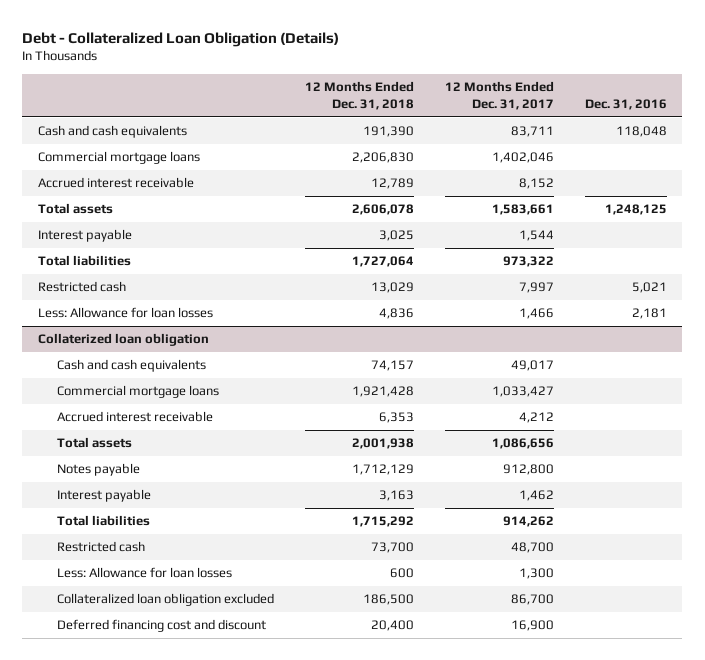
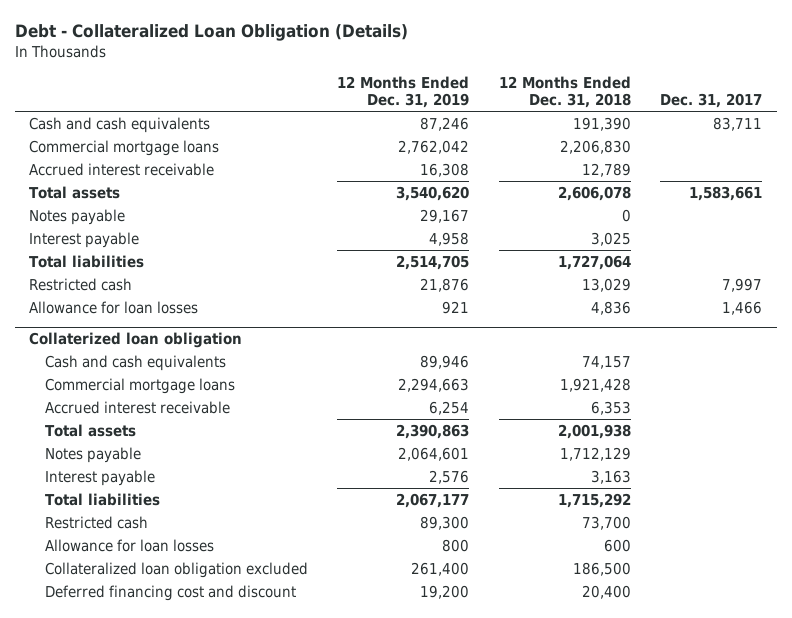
- | 12 Months Ended Dec. 31, 2018 | 12 Months Ended Dec. 31, 2017 | Dec. 31, 2016
+ | 12 Months Ended Dec. 31, 2019 | 12 Months Ended Dec. 31, 2018 | Dec. 31, 2017
+ Notes payable | 29,167 | 0 |
- Less: Allowance for loan losses | 4,836 | 1,466 | 2,181
+ Allowance for loan losses | 921 | 4,836 | 1,466
@ Collaterized loan obligation
- Less: Allowance for loan losses | 600 | 1,300 |
+ Allowance for loan losses | 800 | 600 |

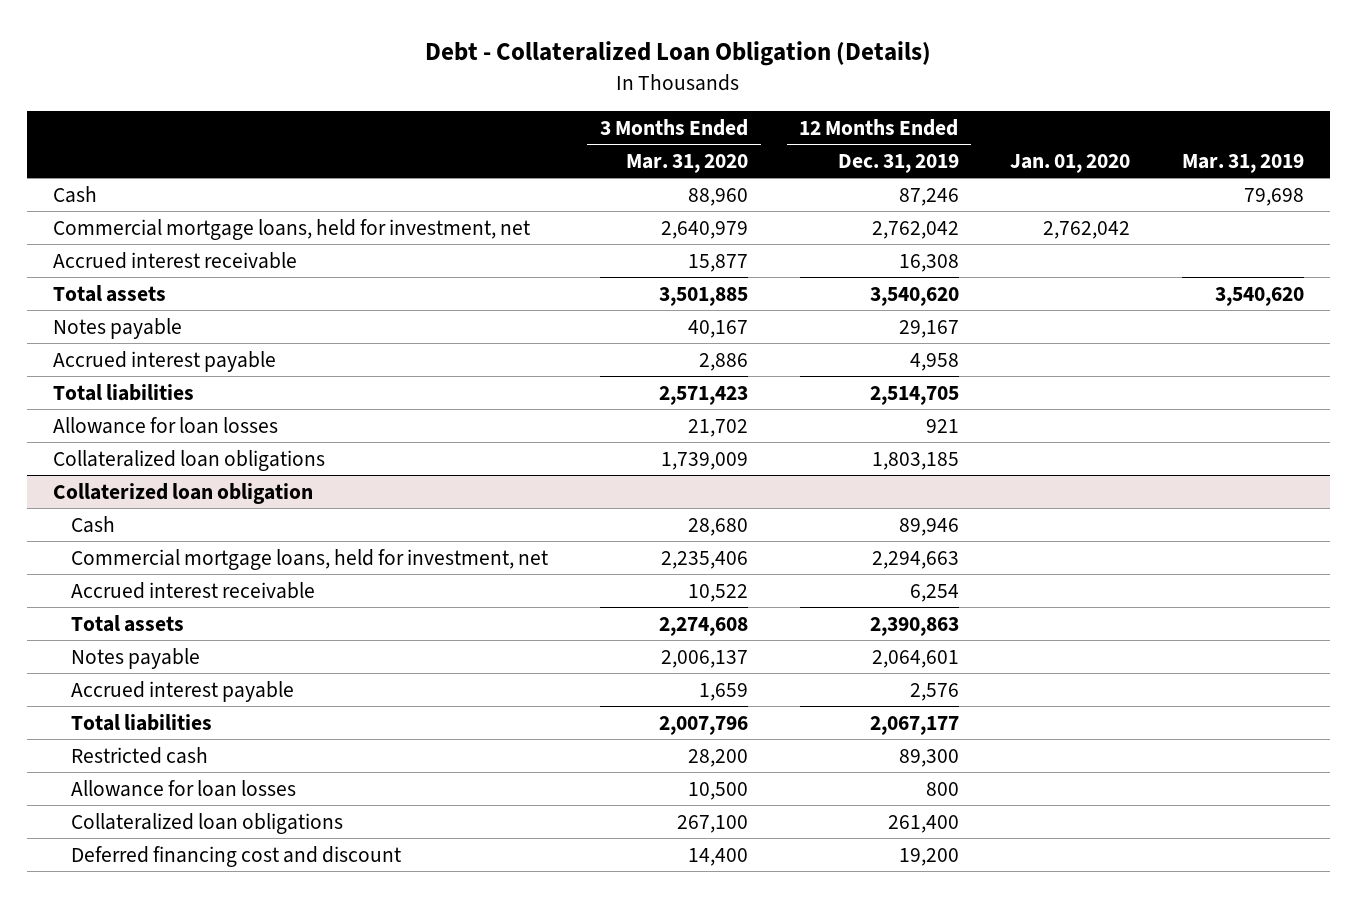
- | 12 Months Ended Dec. 31, 2019 | 12 Months Ended Dec. 31, 2018 | Dec. 31, 2017
+ | 3 Months Ended Mar. 31, 2020 | 12 Months Ended Dec. 31, 2019 | Jan. 01, 2020 | Mar. 31, 2019
- Cash and cash equivalents | 87,246 | 191,390 | 83,711
- Commercial mortgage loans | 2,762,042 | 2,206,830 |
+ Cash | 88,960 | 87,246 | | 79,698
+ Commercial mortgage loans, held for investment, net | 2,640,979 | 2,762,042 | 2,762,042 |
- Interest payable | 4,958 | 3,025 |
+ Accrued interest payable | 2,886 | 4,958 | |
- Restricted cash | 21,876 | 13,029 | 7,997
+ Collateralized loan obligations | 1,739,009 | 1,803,185 | |
@ Collaterized loan obligation
- Cash and cash equivalents | 89,946 | 74,157 |
- Commercial mortgage loans | 2,294,663 | 1,921,428 |
+ Cash | 28,680 | 89,946 | |
+ Commercial mortgage loans, held for investment, net | 2,235,406 | 2,294,663 | |
- Interest payable | 2,576 | 3,163 |
+ Accrued interest payable | 1,659 | 2,576 | |
- Collateralized loan obligation excluded | 261,400 | 186,500 |
+ Collateralized loan obligations | 267,100 | 261,400 | |

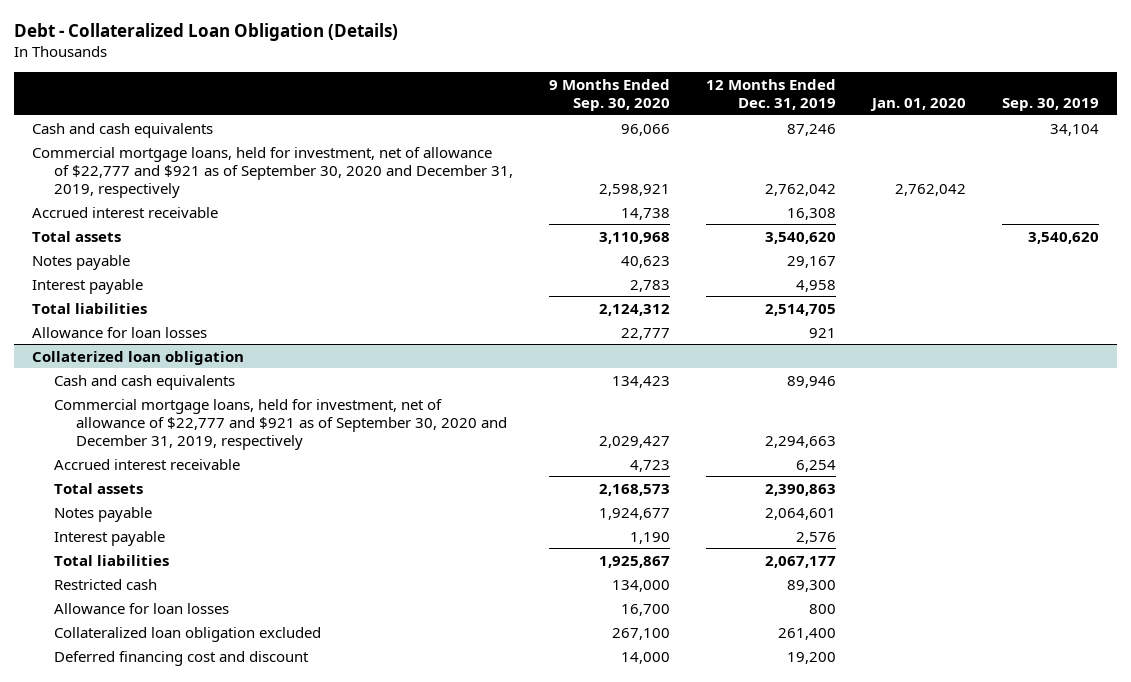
- | 3 Months Ended Mar. 31, 2020 | 12 Months Ended Dec. 31, 2019 | Jan. 01, 2020 | Mar. 31, 2019
+ | 9 Months Ended Sep. 30, 2020 | 12 Months Ended Dec. 31, 2019 | Jan. 01, 2020 | Sep. 30, 2019
- Cash | 88,960 | 87,246 | | 79,698
- Commercial mortgage loans, held for investment, net | 2,640,979 | 2,762,042 | 2,762,042 |
+ Cash and cash equivalents | 96,066 | 87,246 | | 34,104
+ Commercial mortgage loans, held for investment, net of allowance of $22,777 and $921 as of September 30, 2020 and December 31, 2019, respectively | 2,598,921 | 2,762,042 | 2,762,042 |
- Accrued interest payable | 2,886 | 4,958 | |
+ Interest payable | 2,783 | 4,958 | |
- Collateralized loan obligations | 1,739,009 | 1,803,185 | |
@ Collaterized loan obligation
- Cash | 28,680 | 89,946 | |
- Commercial mortgage loans, held for investment, net | 2,235,406 | 2,294,663 | |
+ Cash and cash equivalents | 134,423 | 89,946 | |
+ Commercial mortgage loans, held for investment, net of allowance of $22,777 and $921 as of September 30, 2020 and December 31, 2019, respectively | 2,029,427 | 2,294,663 | |
- Accrued interest payable | 1,659 | 2,576 | |
+ Interest payable | 1,190 | 2,576 | |
- Collateralized loan obligations | 267,100 | 261,400 | |
+ Collateralized loan obligation excluded | 267,100 | 261,400 | |

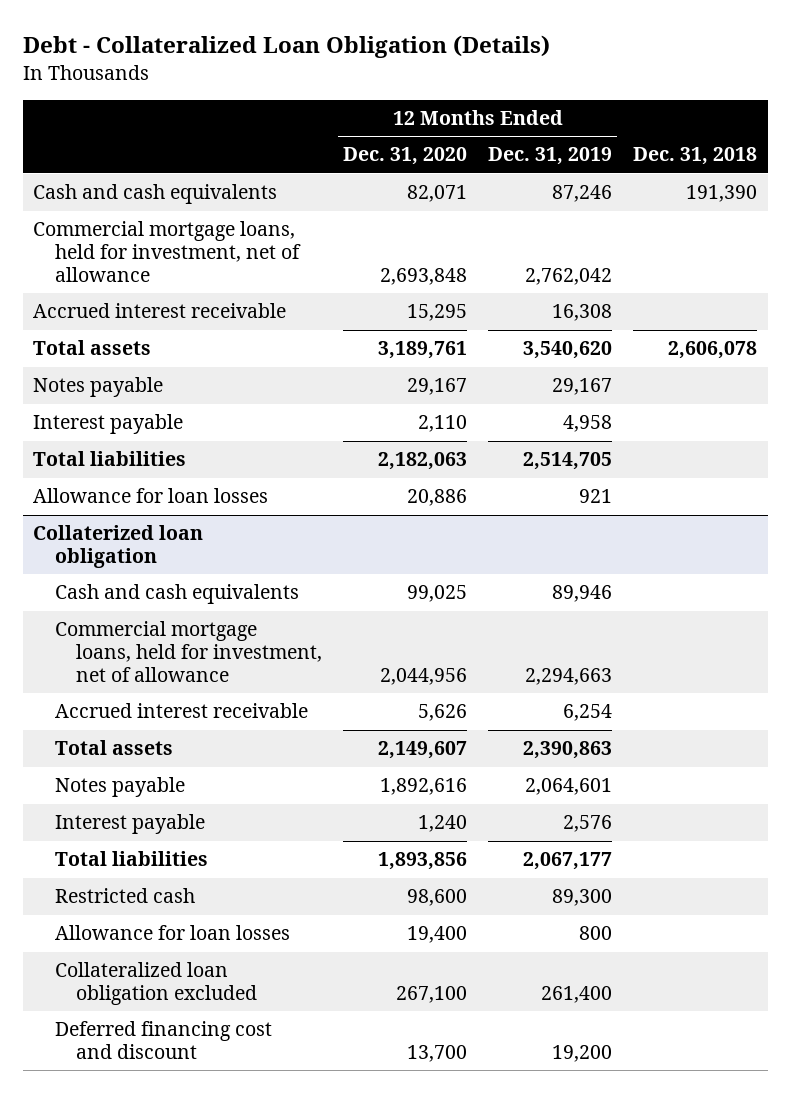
- | 9 Months Ended Sep. 30, 2020 | 12 Months Ended Dec. 31, 2019 | Jan. 01, 2020 | Sep. 30, 2019
+ | 12 Months Ended Dec. 31, 2020 | 12 Months Ended Dec. 31, 2019 | Dec. 31, 2018
- Commercial mortgage loans, held for investment, net of allowance of $22,777 and $921 as of September 30, 2020 and December 31, 2019, respectively | 2,598,921 | 2,762,042 | 2,762,042 |
+ Commercial mortgage loans, held for investment, net of allowance | 2,693,848 | 2,762,042 |
@ Collaterized loan obligation
- Commercial mortgage loans, held for investment, net of allowance of $22,777 and $921 as of September 30, 2020 and December 31, 2019, respectively | 2,029,427 | 2,294,663 | |
+ Commercial mortgage loans, held for investment, net of allowance | 2,044,956 | 2,294,663 |

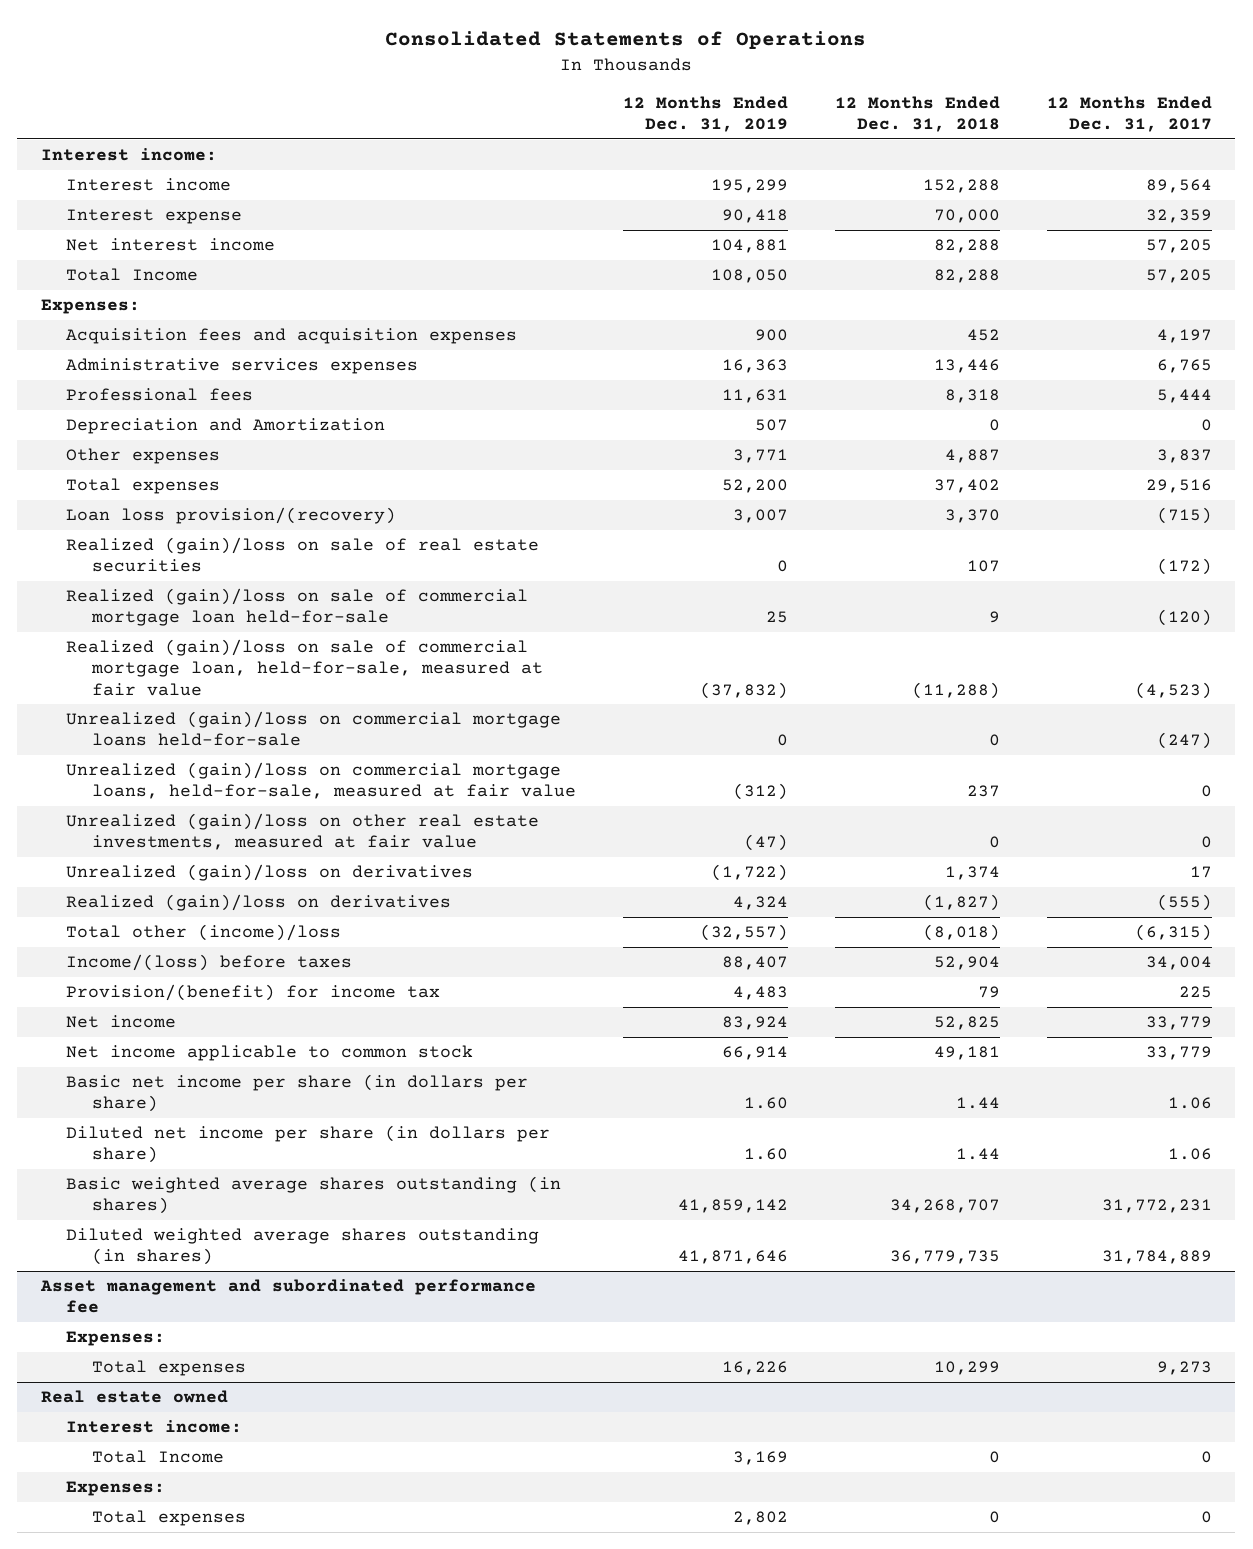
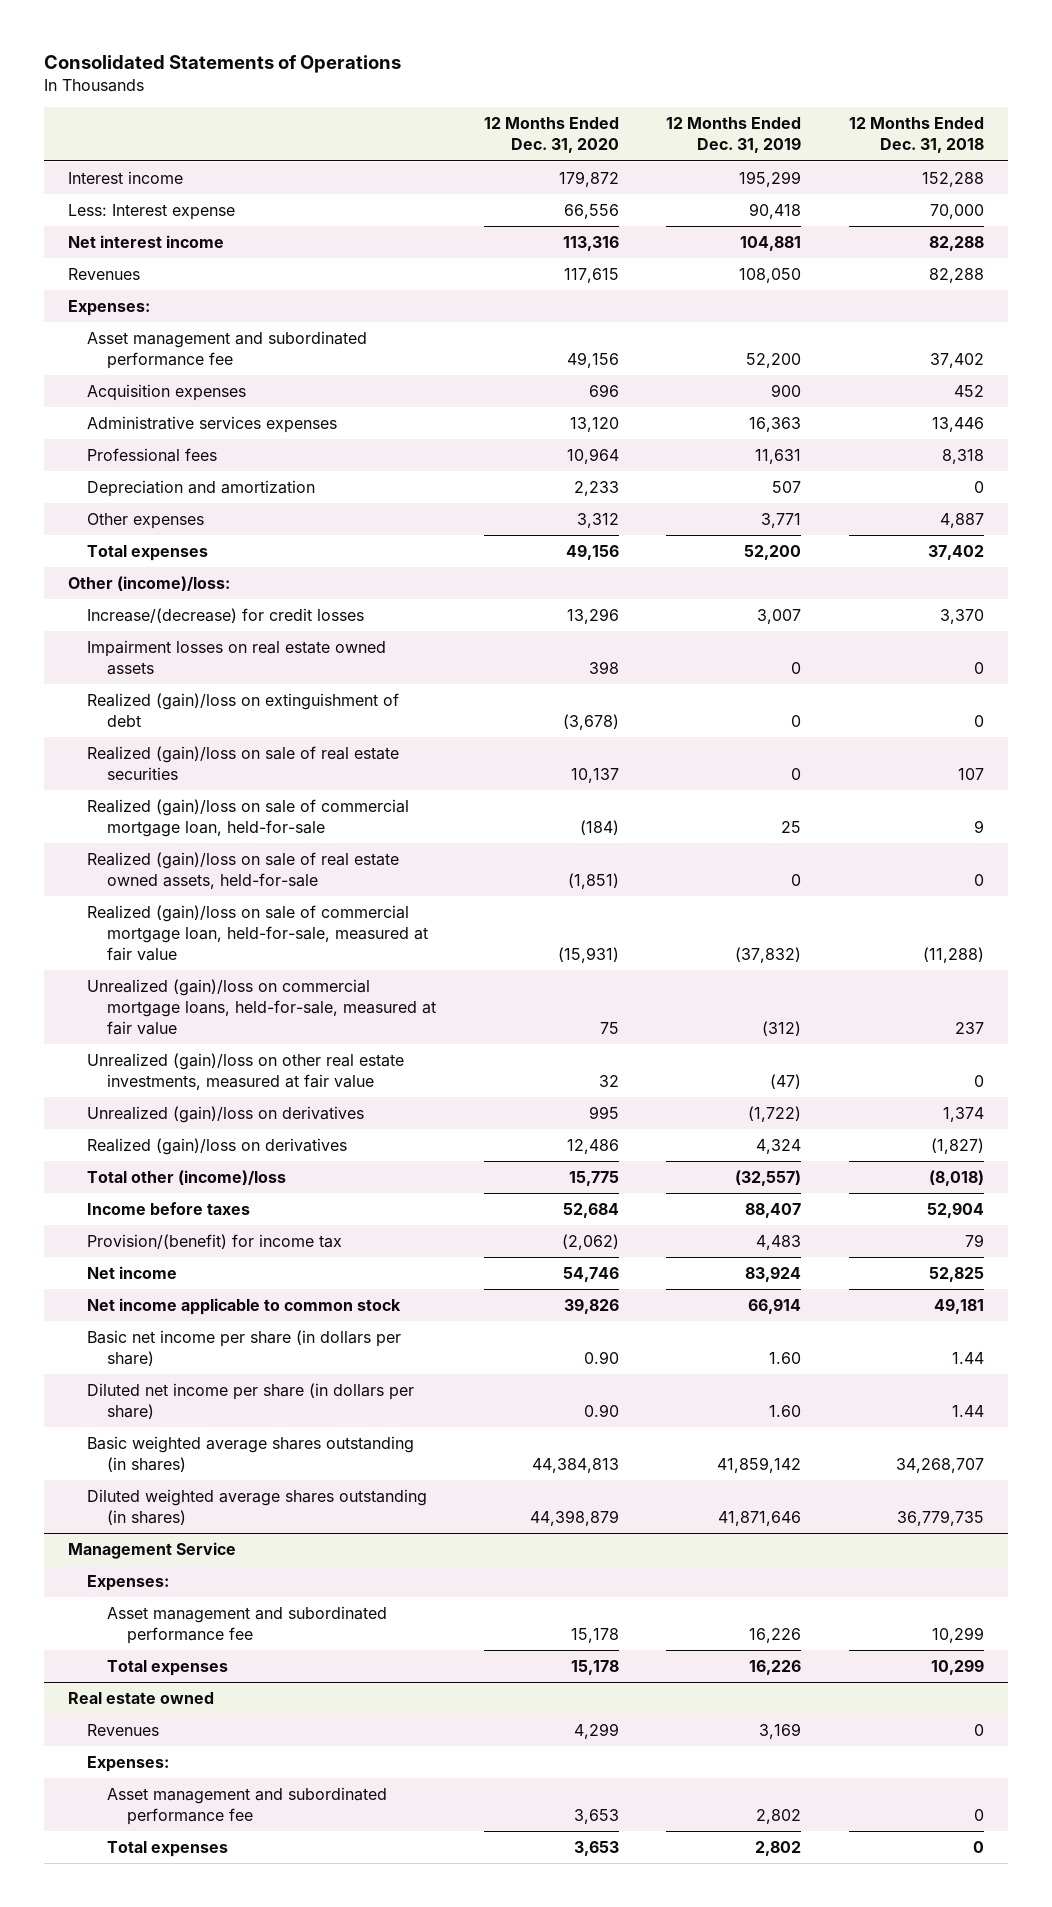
- | 12 Months Ended Dec. 31, 2019 | 12 Months Ended Dec. 31, 2018 | 12 Months Ended Dec. 31, 2017
+ | 12 Months Ended Dec. 31, 2020 | 12 Months Ended Dec. 31, 2019 | 12 Months Ended Dec. 31, 2018
- Interest income:
- Interest expense | 90,418 | 70,000 | 32,359
+ Less: Interest expense | 66,556 | 90,418 | 70,000
- Total Income | 108,050 | 82,288 | 57,205
+ Revenues | 117,615 | 108,050 | 82,288
- Acquisition fees and acquisition expenses | 900 | 452 | 4,197
+ Asset management and subordinated performance fee | 49,156 | 52,200 | 37,402
+ Acquisition expenses | 696 | 900 | 452
- Depreciation and Amortization | 507 | 0 | 0
+ Depreciation and amortization | 2,233 | 507 | 0
- Loan loss provision/(recovery) | 3,007 | 3,370 | (715)
+ Other (income)/loss:
+ Increase/(decrease) for credit losses | 13,296 | 3,007 | 3,370
+ Impairment losses on real estate owned assets | 398 | 0 | 0
+ Realized (gain)/loss on extinguishment of debt | (3,678) | 0 | 0
- Realized (gain)/loss on sale of commercial mortgage loan held-for-sale | 25 | 9 | (120)
+ Realized (gain)/loss on sale of commercial mortgage loan, held-for-sale | (184) | 25 | 9
+ Realized (gain)/loss on sale of real estate owned assets, held-for-sale | (1,851) | 0 | 0
- Unrealized (gain)/loss on commercial mortgage loans held-for-sale | 0 | 0 | (247)
- Income/(loss) before taxes | 88,407 | 52,904 | 34,004
+ Income before taxes | 52,684 | 88,407 | 52,904
- Asset management and subordinated performance fee
+ Management Service
+ Asset management and subordinated performance fee | 15,178 | 16,226 | 10,299
@ Real estate owned
- Interest income:
- Total Income | 3,169 | 0 | 0
+ Revenues | 4,299 | 3,169 | 0
+ Asset management and subordinated performance fee | 3,653 | 2,802 | 0

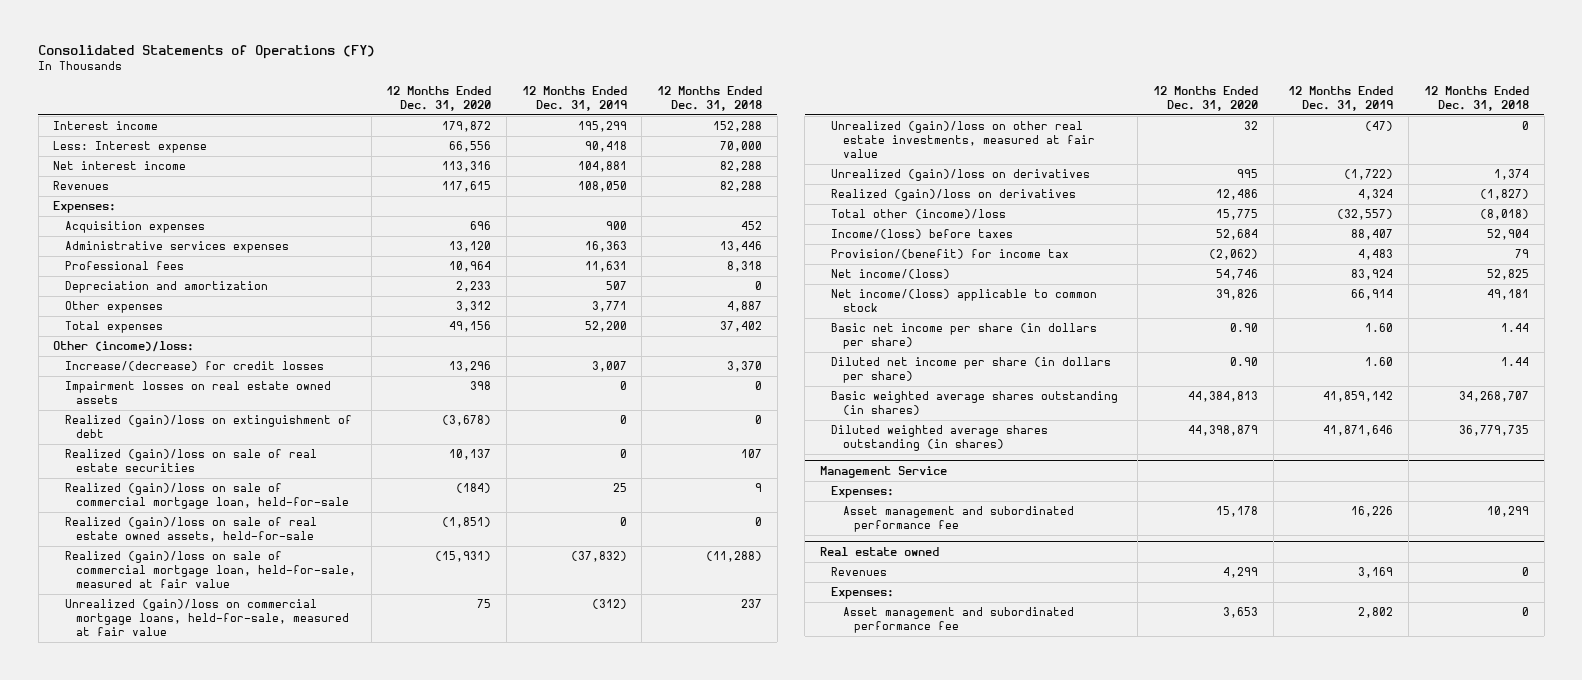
- Consolidated Statements of Operations
+ Consolidated Statements of Operations (FY)
- Asset management and subordinated performance fee | 49,156 | 52,200 | 37,402
- Income before taxes | 52,684 | 88,407 | 52,904
+ Income/(loss) before taxes | 52,684 | 88,407 | 52,904
- Net income | 54,746 | 83,924 | 52,825
- Net income applicable to common stock | 39,826 | 66,914 | 49,181
+ Net income/(loss) | 54,746 | 83,924 | 52,825
+ Net income/(loss) applicable to common stock | 39,826 | 66,914 | 49,181
@ Management Service
- Total expenses | 15,178 | 16,226 | 10,299
@ Real estate owned
- Total expenses | 3,653 | 2,802 | 0

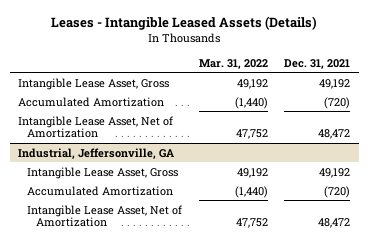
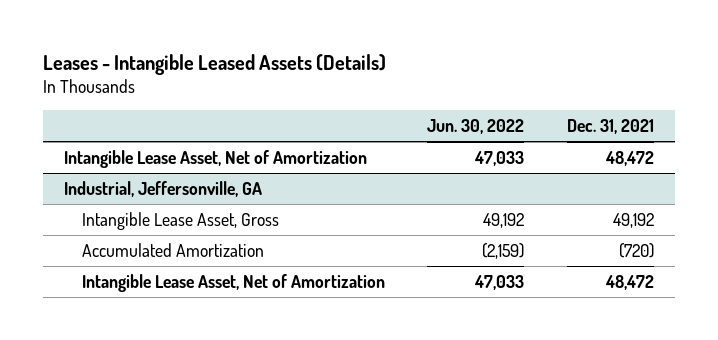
- | Mar. 31, 2022 | Dec. 31, 2021
+ | Jun. 30, 2022 | Dec. 31, 2021
- Intangible Lease Asset, Gross | 49,192 | 49,192
- Accumulated Amortization | (1,440) | (720)

